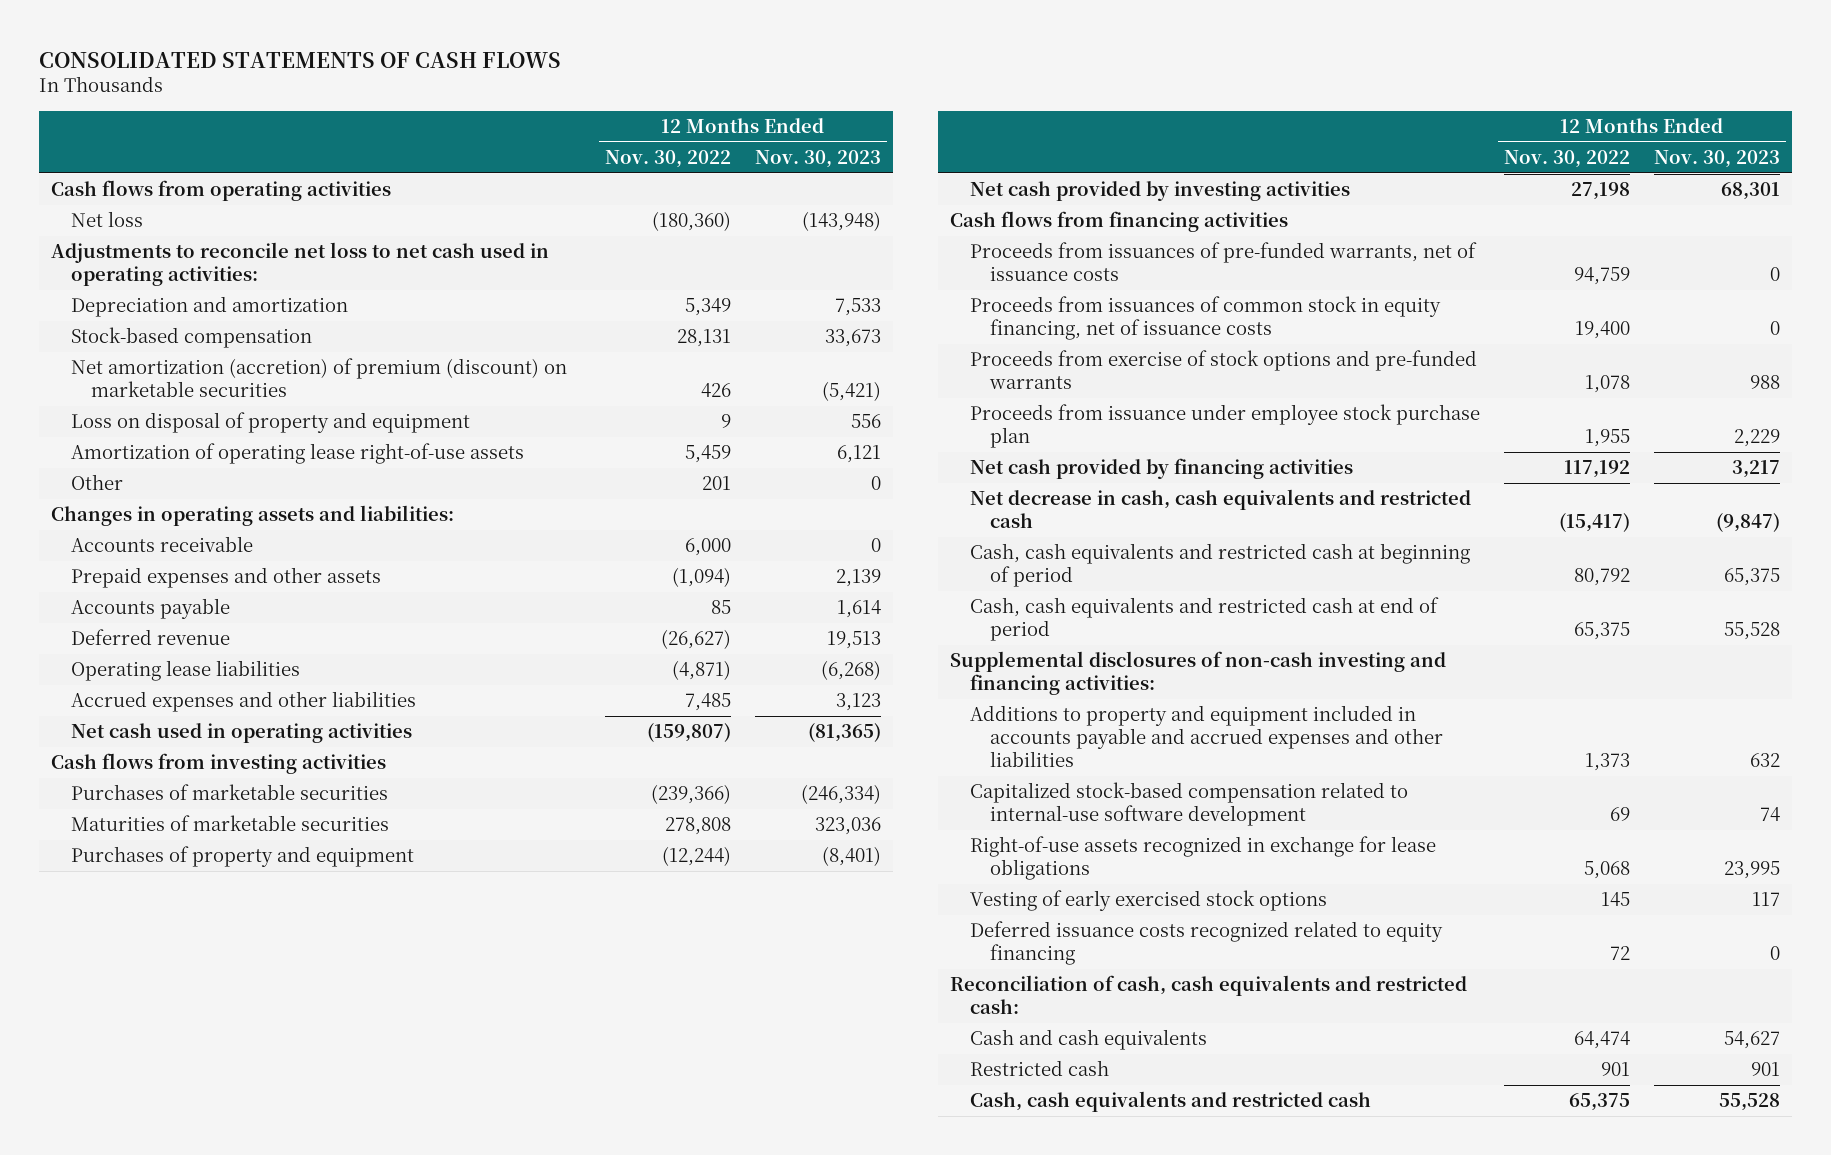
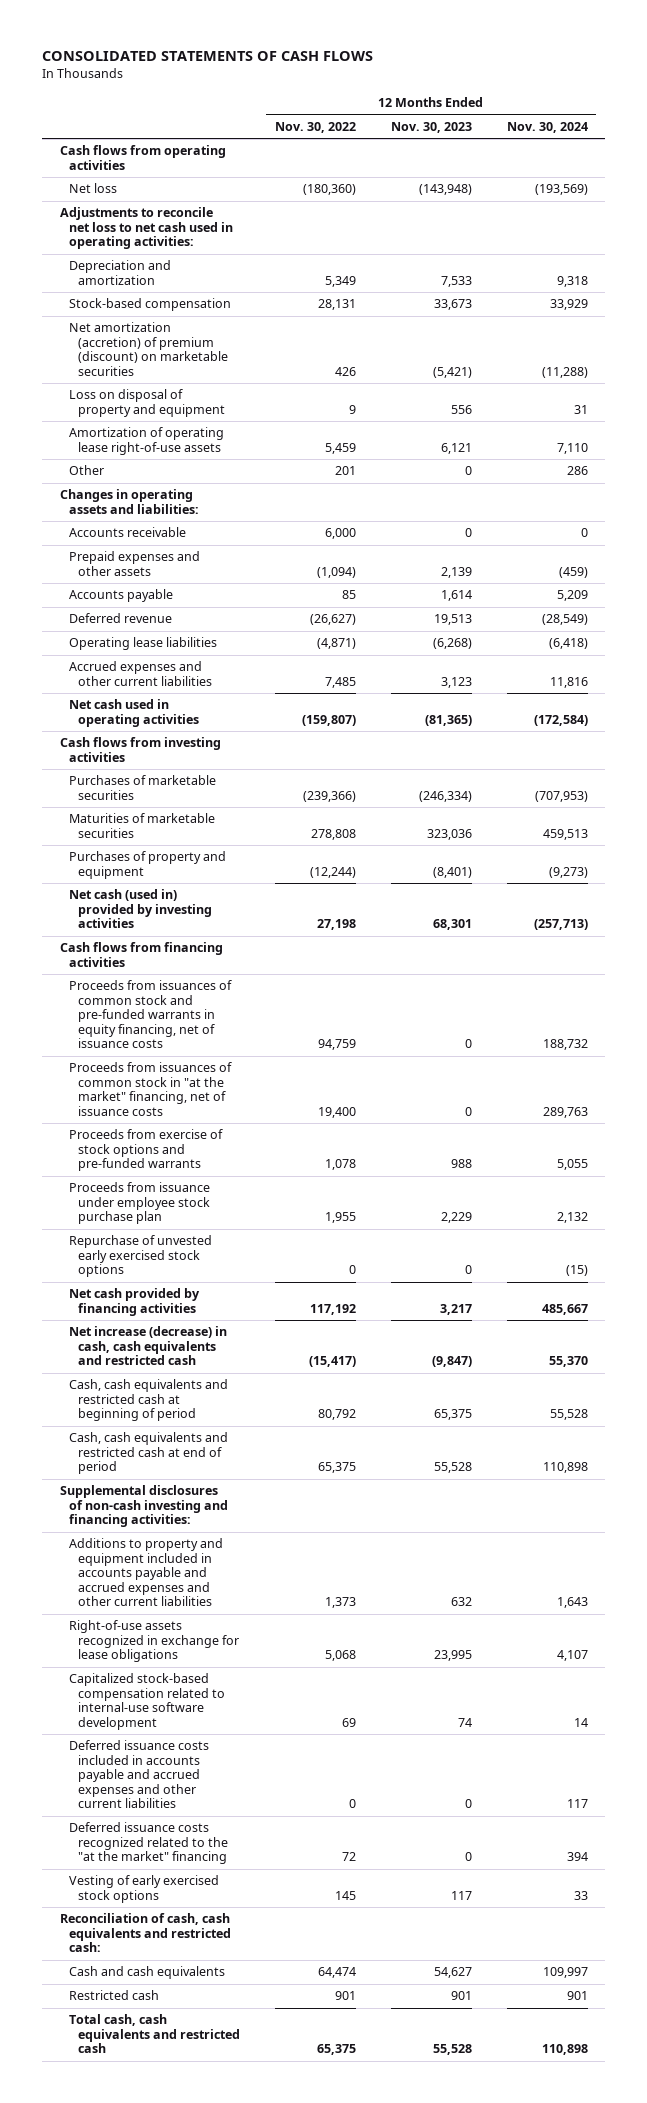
- | 12 Months Ended Nov. 30, 2022 | 12 Months Ended Nov. 30, 2023
+ | 12 Months Ended Nov. 30, 2022 | 12 Months Ended Nov. 30, 2023 | 12 Months Ended Nov. 30, 2024
- Accrued expenses and other liabilities | 7,485 | 3,123
+ Accrued expenses and other current liabilities | 7,485 | 3,123 | 11,816
- Net cash provided by investing activities | 27,198 | 68,301
+ Net cash (used in) provided by investing activities | 27,198 | 68,301 | (257,713)
- Proceeds from issuances of pre-funded warrants, net of issuance costs | 94,759 | 0
- Proceeds from issuances of common stock in equity financing, net of issuance costs | 19,400 | 0
+ Proceeds from issuances of common stock and pre-funded warrants in equity financing, net of issuance costs | 94,759 | 0 | 188,732
+ Proceeds from issuances of common stock in "at the market" financing, net of issuance costs | 19,400 | 0 | 289,763
+ Repurchase of unvested early exercised stock options | 0 | 0 | (15)
- Net decrease in cash, cash equivalents and restricted cash | (15,417) | (9,847)
+ Net increase (decrease) in cash, cash equivalents and restricted cash | (15,417) | (9,847) | 55,370
- Additions to property and equipment included in accounts payable and accrued expenses and other liabilities | 1,373 | 632
+ Additions to property and equipment included in accounts payable and accrued expenses and other current liabilities | 1,373 | 632 | 1,643
moved down: Capitalized stock-based compensation related to internal-use software development | 69 | 74 | 14
+ Deferred issuance costs included in accounts payable and accrued expenses and other current liabilities | 0 | 0 | 117
+ Deferred issuance costs recognized related to the "at the market" financing | 72 | 0 | 394
- Deferred issuance costs recognized related to equity financing | 72 | 0
- Cash, cash equivalents and restricted cash | 65,375 | 55,528
+ Total cash, cash equivalents and restricted cash | 65,375 | 55,528 | 110,898

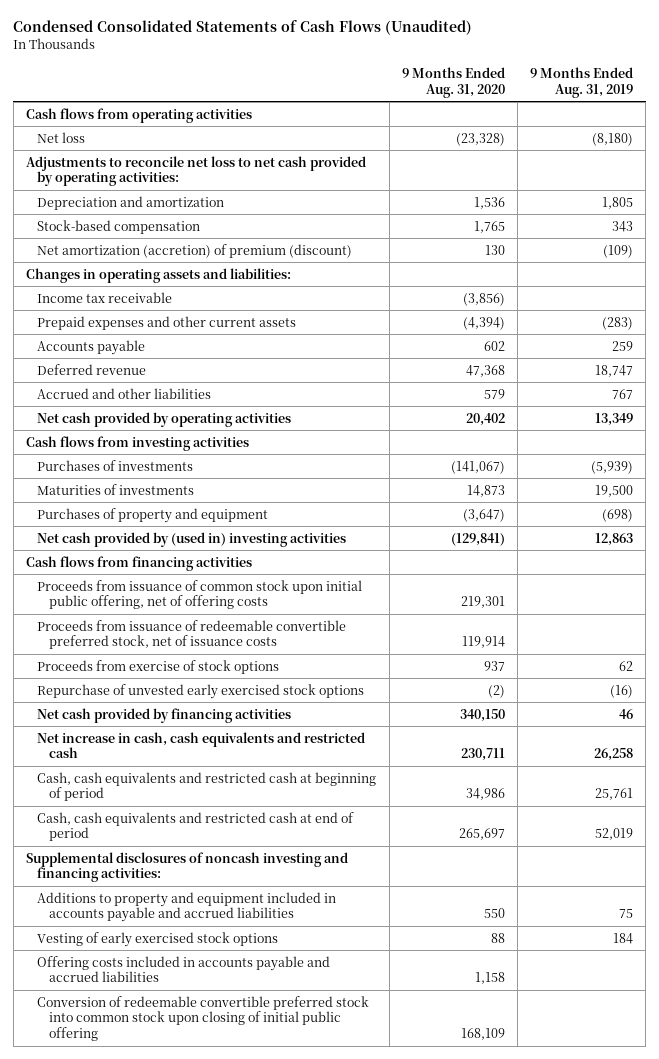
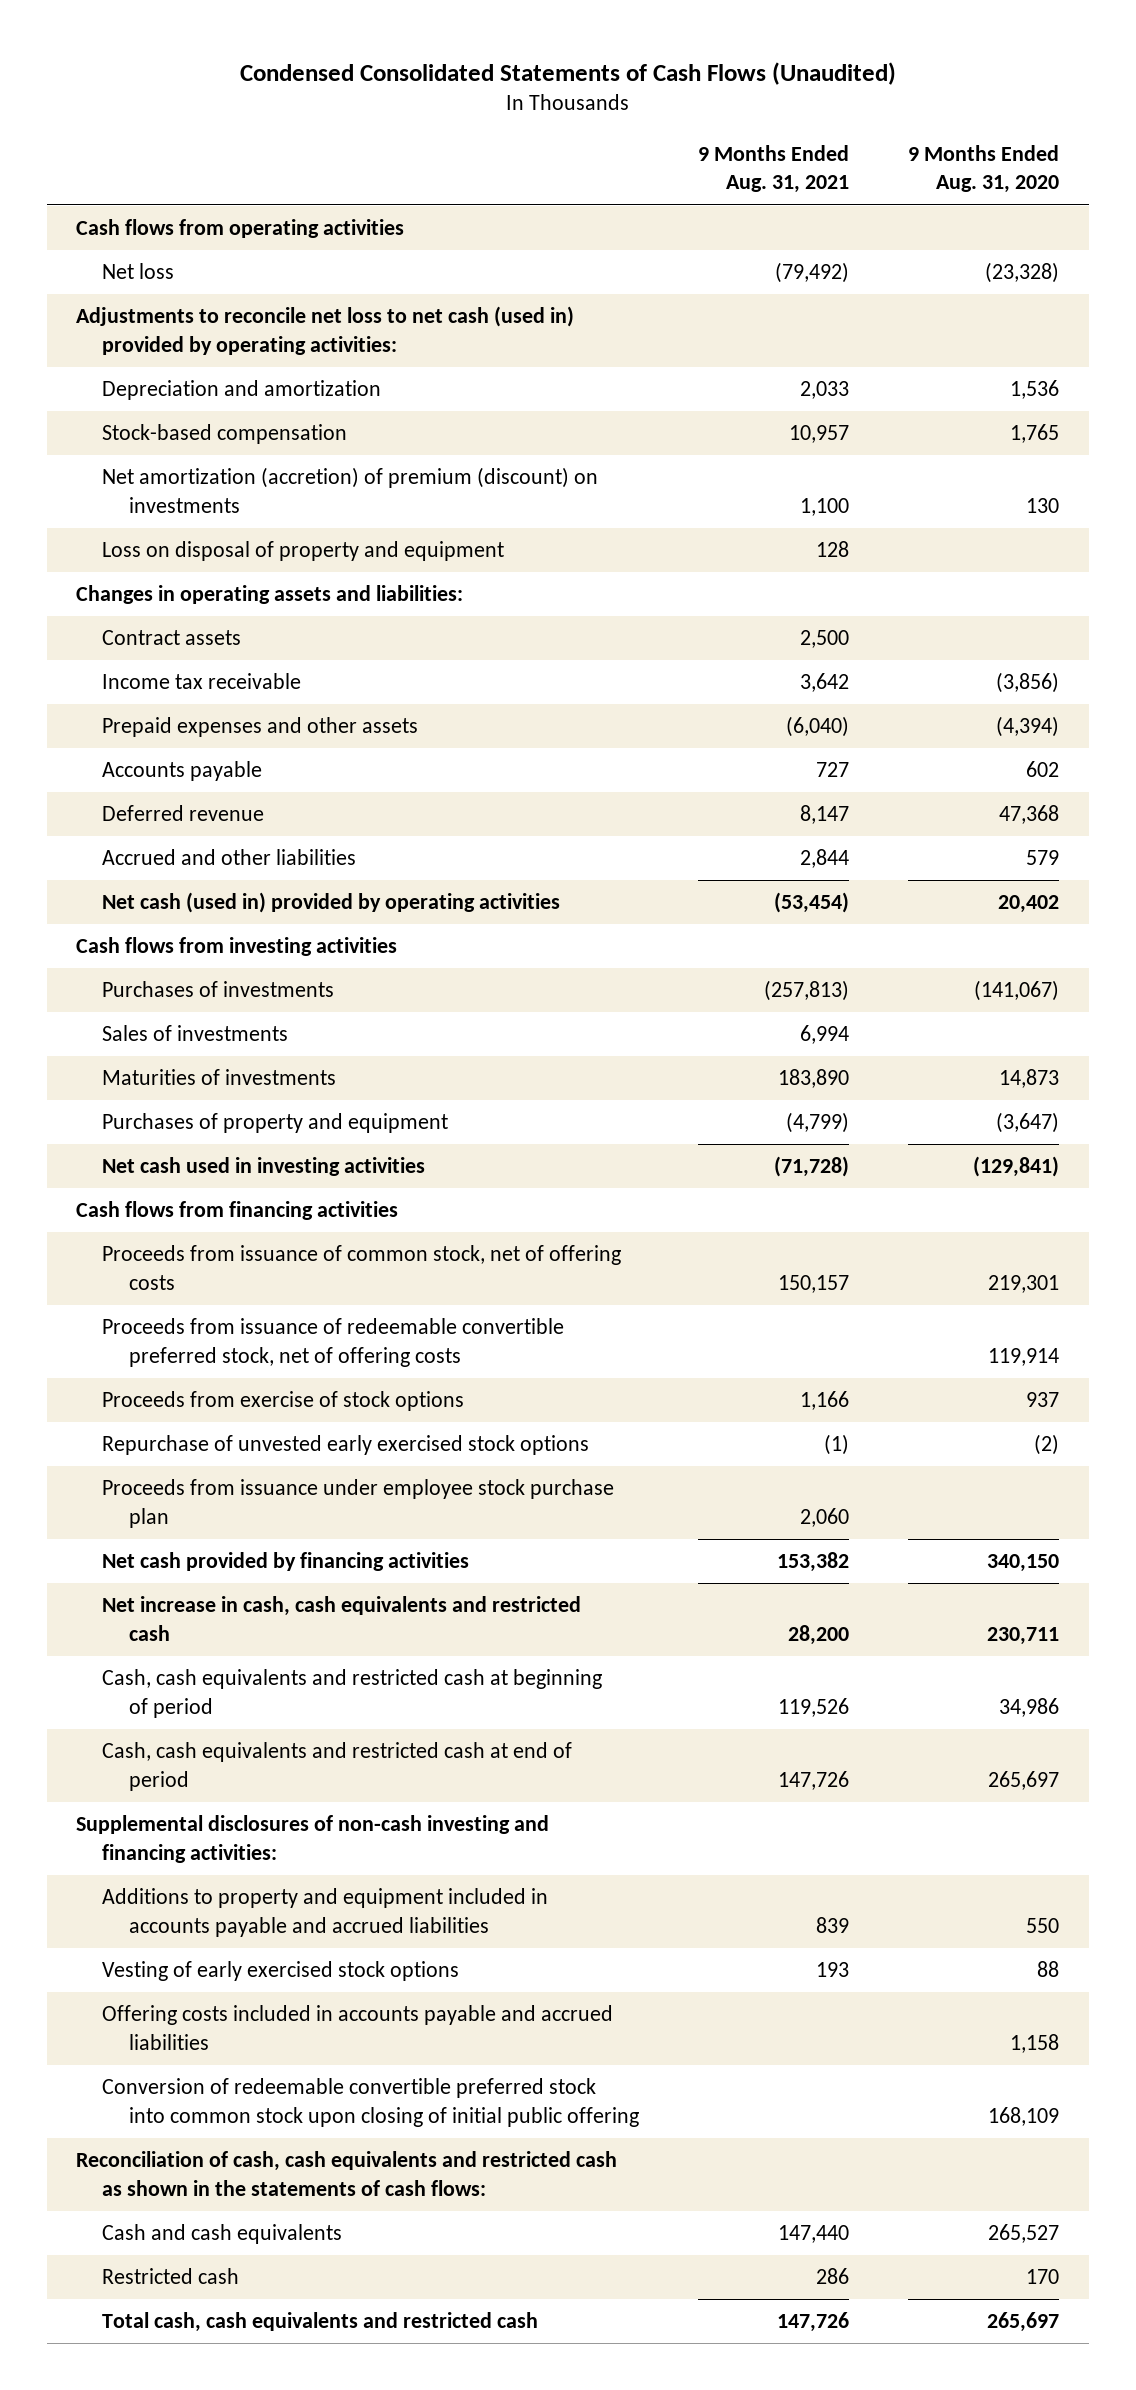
- | 9 Months Ended Aug. 31, 2020 | 9 Months Ended Aug. 31, 2019
+ | 9 Months Ended Aug. 31, 2021 | 9 Months Ended Aug. 31, 2020
- Adjustments to reconcile net loss to net cash provided by operating activities:
+ Adjustments to reconcile net loss to net cash (used in) provided by operating activities:
- Net amortization (accretion) of premium (discount) | 130 | (109)
+ Net amortization (accretion) of premium (discount) on investments | 1,100 | 130
+ Loss on disposal of property and equipment | 128 |
+ Contract assets | 2,500 |
- Prepaid expenses and other current assets | (4,394) | (283)
+ Prepaid expenses and other assets | (6,040) | (4,394)
- Net cash provided by operating activities | 20,402 | 13,349
+ Net cash (used in) provided by operating activities | (53,454) | 20,402
+ Sales of investments | 6,994 |
- Net cash provided by (used in) investing activities | (129,841) | 12,863
+ Net cash used in investing activities | (71,728) | (129,841)
- Proceeds from issuance of common stock upon initial public offering, net of offering costs | 219,301 |
- Proceeds from issuance of redeemable convertible preferred stock, net of issuance costs | 119,914 |
+ Proceeds from issuance of common stock, net of offering costs | 150,157 | 219,301
+ Proceeds from issuance of redeemable convertible preferred stock, net of offering costs | | 119,914
+ Proceeds from issuance under employee stock purchase plan | 2,060 |
- Supplemental disclosures of noncash investing and financing activities:
+ Supplemental disclosures of non-cash investing and financing activities:
+ Reconciliation of cash, cash equivalents and restricted cash as shown in the statements of cash flows:
+ Cash and cash equivalents | 147,440 | 265,527
+ Restricted cash | 286 | 170
+ Total cash, cash equivalents and restricted cash | 147,726 | 265,697

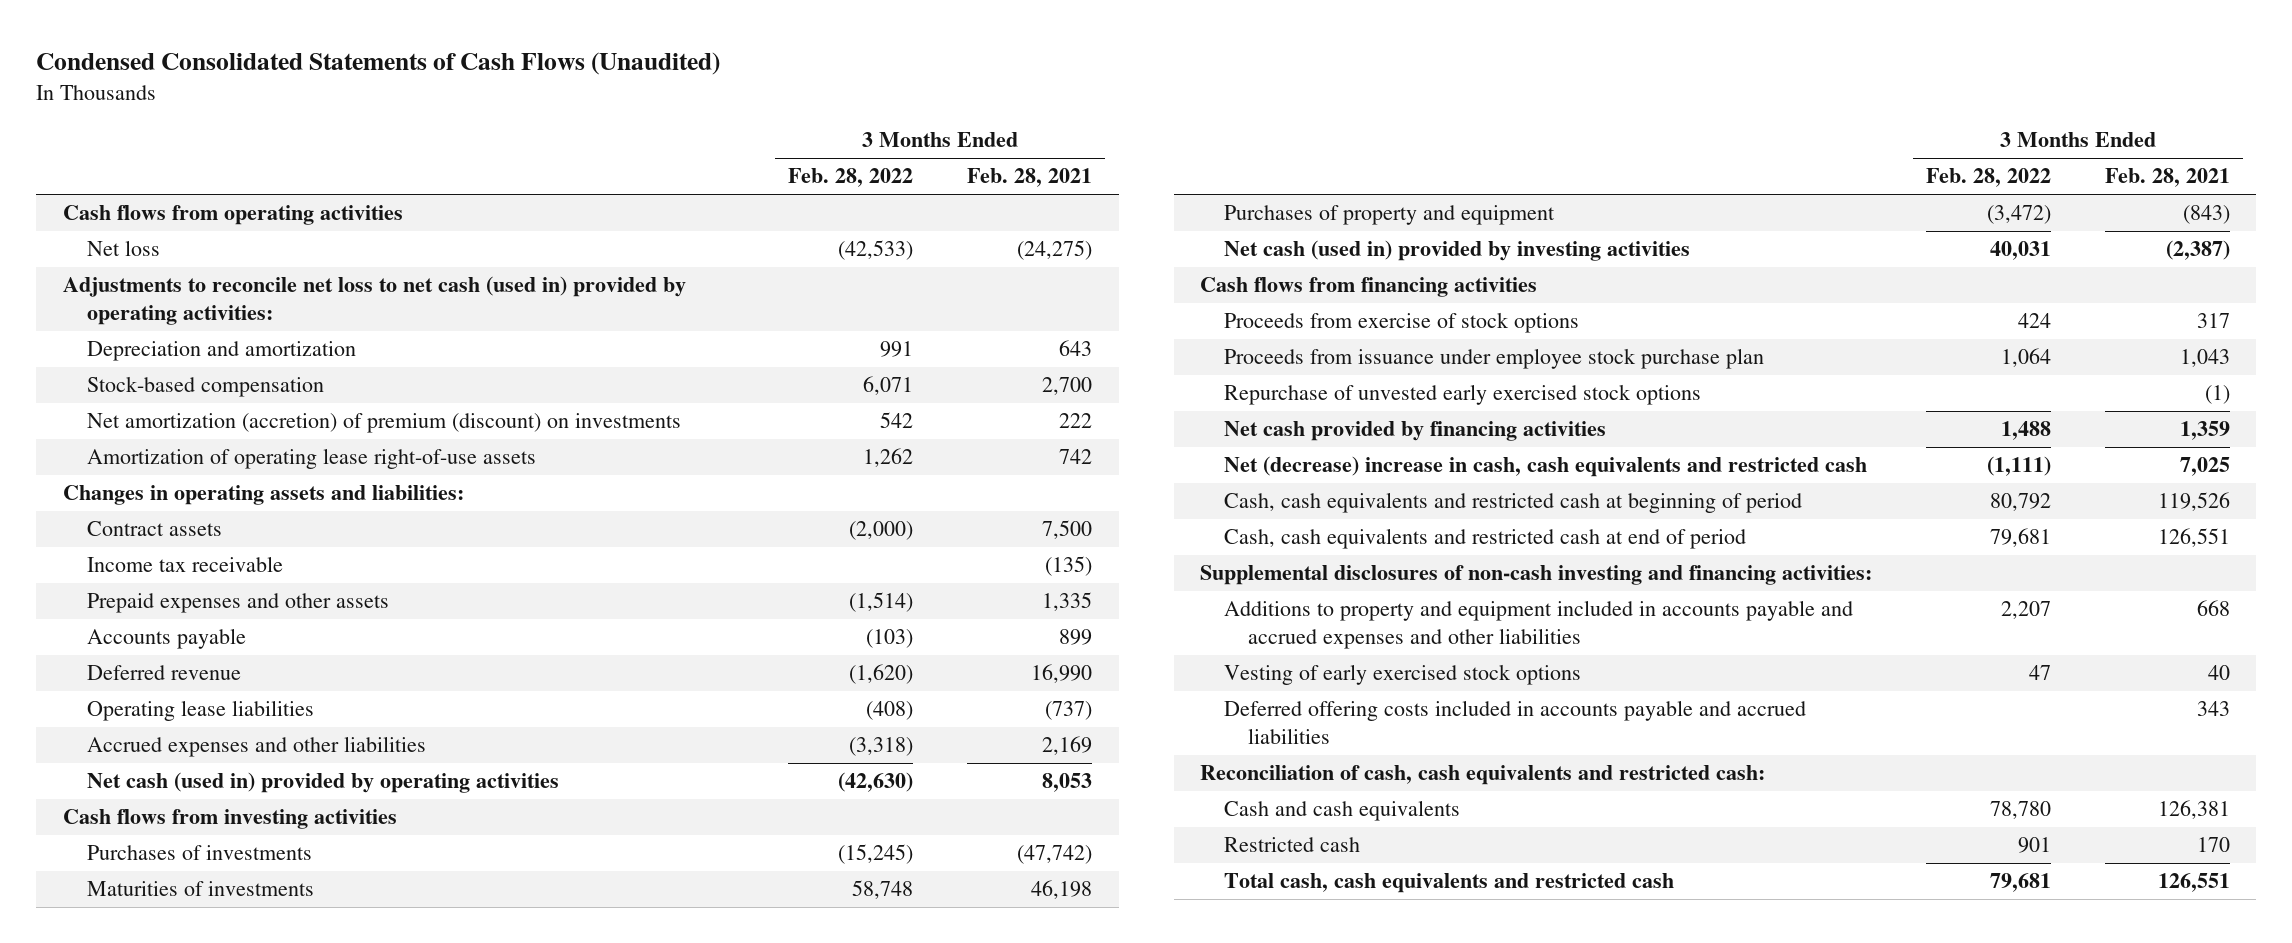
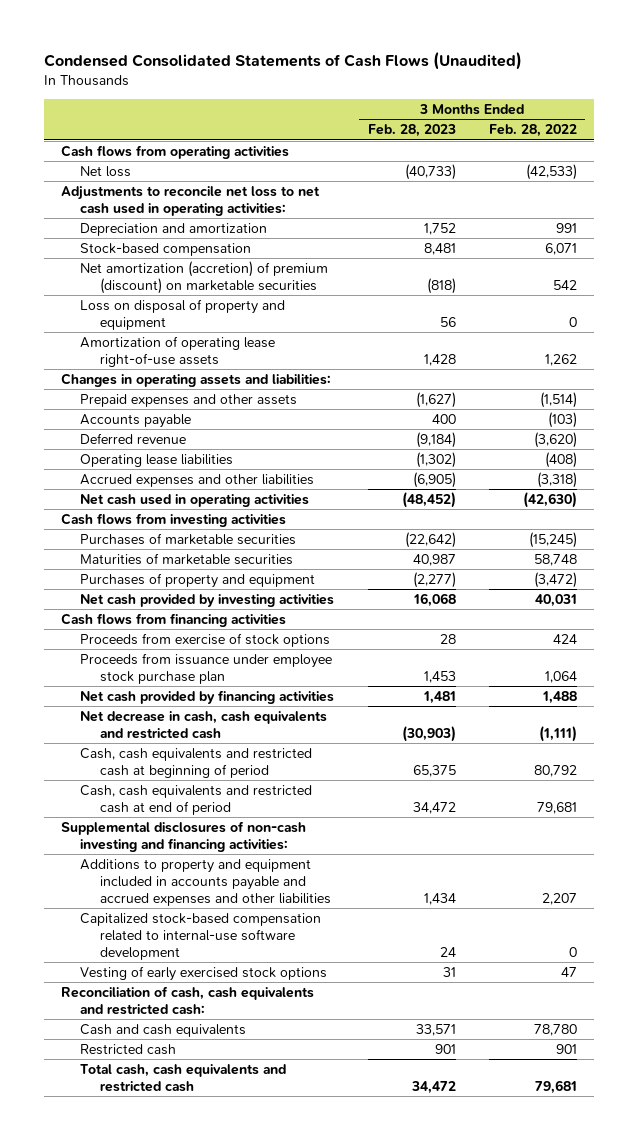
- | 3 Months Ended Feb. 28, 2022 | 3 Months Ended Feb. 28, 2021
+ | 3 Months Ended Feb. 28, 2023 | 3 Months Ended Feb. 28, 2022
- Adjustments to reconcile net loss to net cash (used in) provided by operating activities:
+ Adjustments to reconcile net loss to net cash used in operating activities:
- Net amortization (accretion) of premium (discount) on investments | 542 | 222
+ Net amortization (accretion) of premium (discount) on marketable securities | (818) | 542
+ Loss on disposal of property and equipment | 56 | 0
- Contract assets | (2,000) | 7,500
- Income tax receivable | | (135)
- Deferred revenue | (1,620) | 16,990
+ Deferred revenue | (9,184) | (3,620)
- Net cash (used in) provided by operating activities | (42,630) | 8,053
+ Net cash used in operating activities | (48,452) | (42,630)
- Purchases of investments | (15,245) | (47,742)
- Maturities of investments | 58,748 | 46,198
+ Purchases of marketable securities | (22,642) | (15,245)
+ Maturities of marketable securities | 40,987 | 58,748
- Net cash (used in) provided by investing activities | 40,031 | (2,387)
+ Net cash provided by investing activities | 16,068 | 40,031
- Repurchase of unvested early exercised stock options | | (1)
- Net (decrease) increase in cash, cash equivalents and restricted cash | (1,111) | 7,025
+ Net decrease in cash, cash equivalents and restricted cash | (30,903) | (1,111)
+ Capitalized stock-based compensation related to internal-use software development | 24 | 0
- Deferred offering costs included in accounts payable and accrued liabilities | | 343

